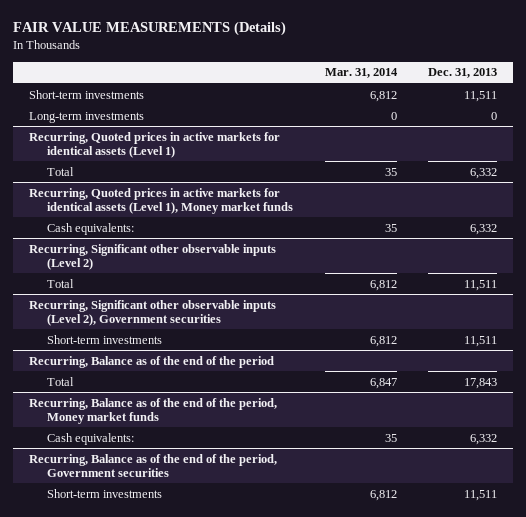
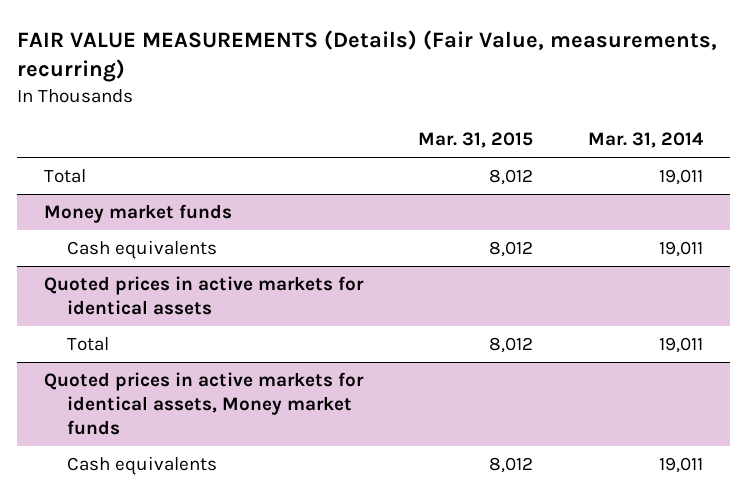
- FAIR VALUE MEASUREMENTS (Details)
+ FAIR VALUE MEASUREMENTS (Details) (Fair Value, measurements, recurring)
- | Mar. 31, 2014 | Dec. 31, 2013
+ | Mar. 31, 2015 | Mar. 31, 2014
- Short-term investments | 6,812 | 11,511
- Long-term investments | 0 | 0
- Recurring, Quoted prices in active markets for identical assets (Level 1)
- Total | 35 | 6,332
- Recurring, Quoted prices in active markets for identical assets (Level 1), Money market funds
- Cash equivalents: | 35 | 6,332
- Recurring, Significant other observable inputs (Level 2)
- Total | 6,812 | 11,511
- Recurring, Significant other observable inputs (Level 2), Government securities
- Short-term investments | 6,812 | 11,511
- Recurring, Balance as of the end of the period
- Total | 6,847 | 17,843
- Recurring, Balance as of the end of the period, Money market funds
- Cash equivalents: | 35 | 6,332
- Recurring, Balance as of the end of the period, Government securities
- Short-term investments | 6,812 | 11,511
+ Total | 8,012 | 19,011
+ Money market funds
+ Cash equivalents | 8,012 | 19,011
+ Quoted prices in active markets for identical assets
+ Total | 8,012 | 19,011
+ Quoted prices in active markets for identical assets, Money market funds
+ Cash equivalents | 8,012 | 19,011

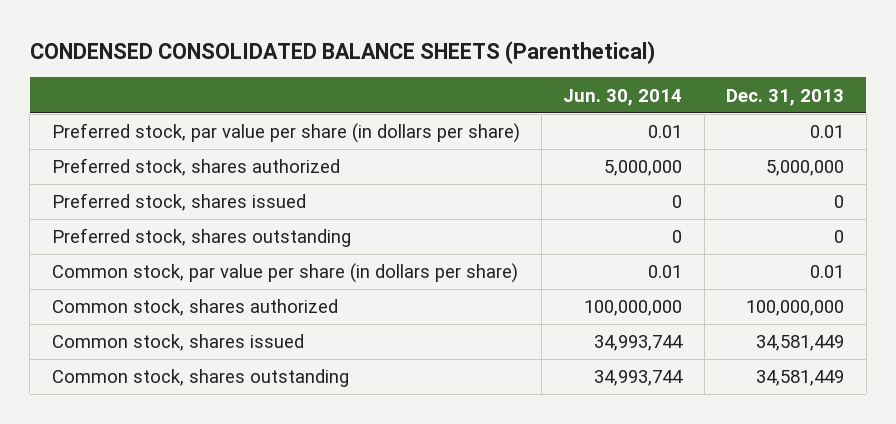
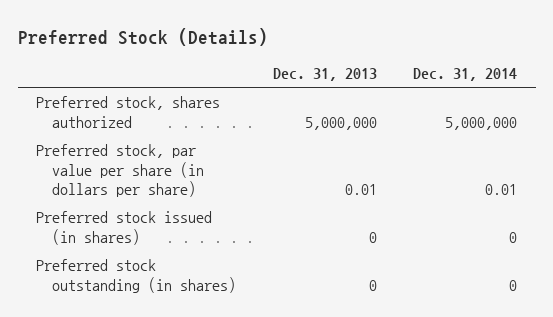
- CONDENSED CONSOLIDATED BALANCE SHEETS (Parenthetical)
+ Preferred Stock (Details)
- | Jun. 30, 2014 | Dec. 31, 2013
+ | Dec. 31, 2013 | Dec. 31, 2014
- Preferred stock, shares issued | 0 | 0
- Preferred stock, shares outstanding | 0 | 0
- Common stock, par value per share (in dollars per share) | 0.01 | 0.01
- Common stock, shares authorized | 100,000,000 | 100,000,000
- Common stock, shares issued | 34,993,744 | 34,581,449
- Common stock, shares outstanding | 34,993,744 | 34,581,449
moved down: Preferred stock, par value per share (in dollars per share) | 0.01 | 0.01
+ Preferred stock issued (in shares) | 0 | 0
+ Preferred stock outstanding (in shares) | 0 | 0

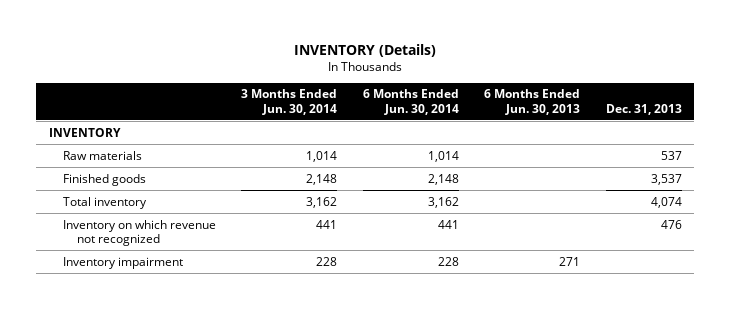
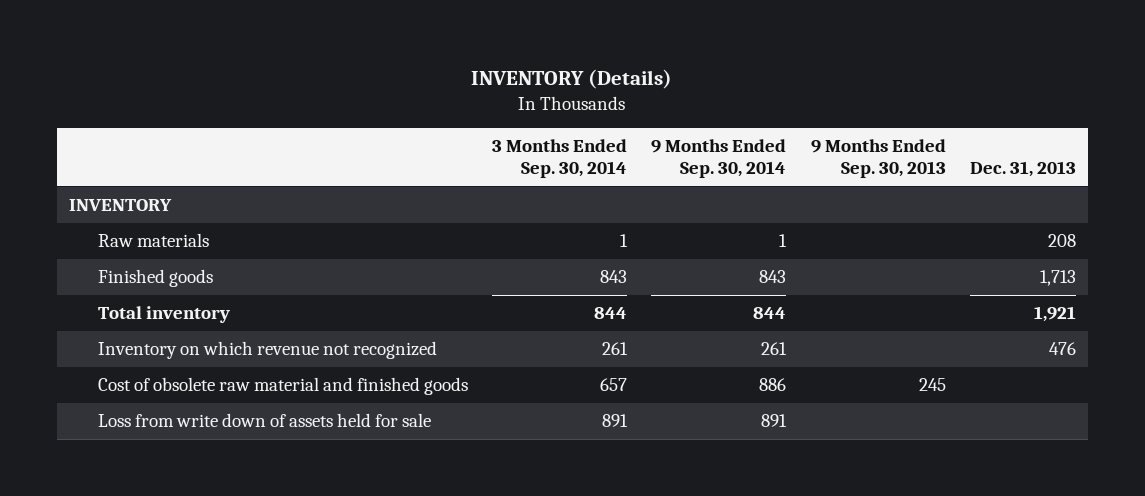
- | 3 Months Ended Jun. 30, 2014 | 6 Months Ended Jun. 30, 2014 | 6 Months Ended Jun. 30, 2013 | Dec. 31, 2013
+ | 3 Months Ended Sep. 30, 2014 | 9 Months Ended Sep. 30, 2014 | 9 Months Ended Sep. 30, 2013 | Dec. 31, 2013
- Raw materials | 1,014 | 1,014 | | 537
- Finished goods | 2,148 | 2,148 | | 3,537
- Total inventory | 3,162 | 3,162 | | 4,074
+ Raw materials | 1 | 1 | | 208
+ Finished goods | 843 | 843 | | 1,713
+ Total inventory | 844 | 844 | | 1,921
- Inventory impairment | 228 | 228 | 271 |
+ Cost of obsolete raw material and finished goods | 657 | 886 | 245 |
+ Loss from write down of assets held for sale | 891 | 891 | |

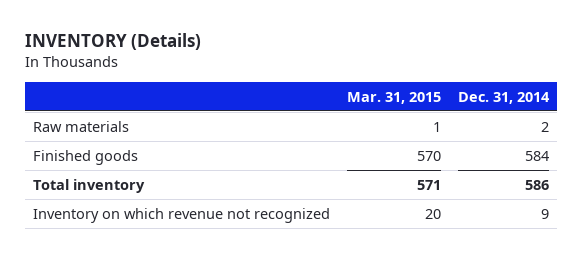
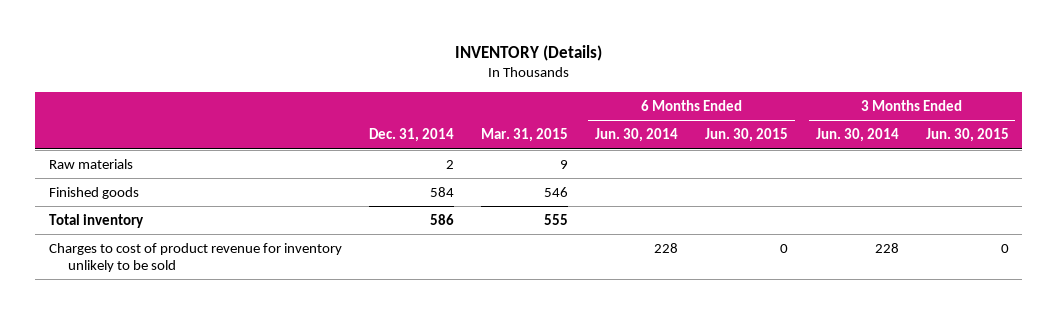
- | Mar. 31, 2015 | Dec. 31, 2014
+ | Dec. 31, 2014 | Mar. 31, 2015 | 6 Months Ended Jun. 30, 2014 | 6 Months Ended Jun. 30, 2015 | 3 Months Ended Jun. 30, 2014 | 3 Months Ended Jun. 30, 2015
- Raw materials | 1 | 2
- Finished goods | 570 | 584
- Total inventory | 571 | 586
- Inventory on which revenue not recognized | 20 | 9
+ Raw materials | 2 | 9 | | | |
+ Finished goods | 584 | 546 | | | |
+ Total inventory | 586 | 555 | | | |
+ Charges to cost of product revenue for inventory unlikely to be sold | | | 228 | 0 | 228 | 0

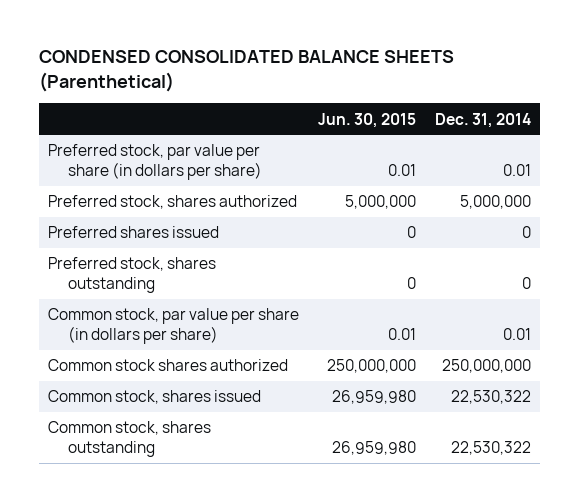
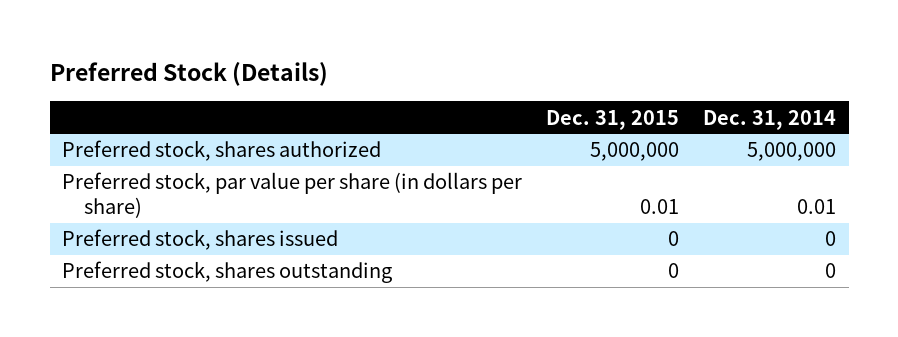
- CONDENSED CONSOLIDATED BALANCE SHEETS (Parenthetical)
+ Preferred Stock (Details)
- | Jun. 30, 2015 | Dec. 31, 2014
+ | Dec. 31, 2015 | Dec. 31, 2014
- Preferred shares issued | 0 | 0
moved down: Preferred stock, par value per share (in dollars per share) | 0.01 | 0.01
+ Preferred stock, shares issued | 0 | 0
- Common stock, par value per share (in dollars per share) | 0.01 | 0.01
- Common stock shares authorized | 250,000,000 | 250,000,000
- Common stock, shares issued | 26,959,980 | 22,530,322
- Common stock, shares outstanding | 26,959,980 | 22,530,322

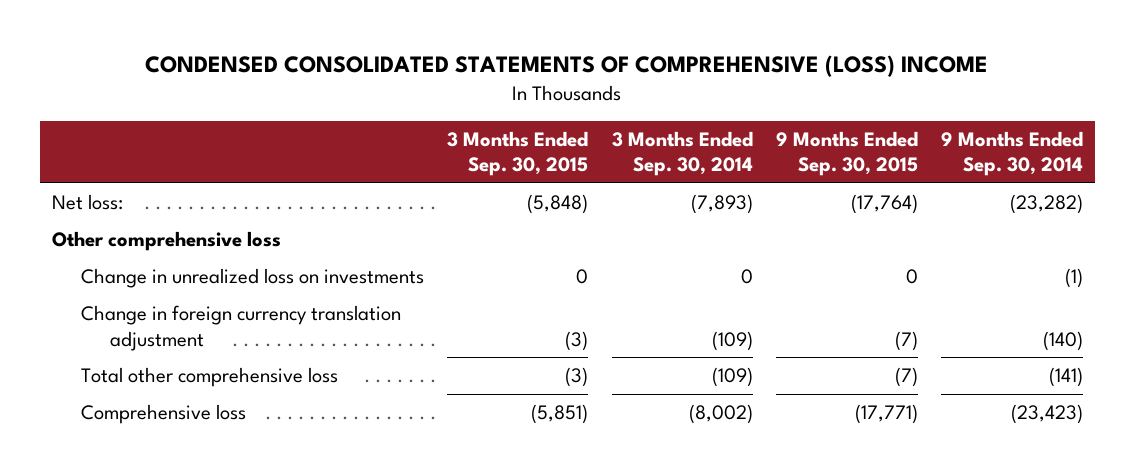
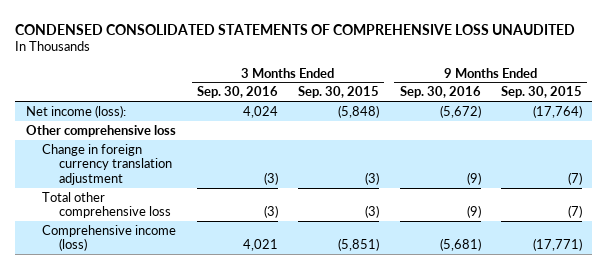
- CONDENSED CONSOLIDATED STATEMENTS OF COMPREHENSIVE (LOSS) INCOME
+ CONDENSED CONSOLIDATED STATEMENTS OF COMPREHENSIVE LOSS UNAUDITED
- | 3 Months Ended Sep. 30, 2015 | 3 Months Ended Sep. 30, 2014 | 9 Months Ended Sep. 30, 2015 | 9 Months Ended Sep. 30, 2014
+ | 3 Months Ended Sep. 30, 2016 | 3 Months Ended Sep. 30, 2015 | 9 Months Ended Sep. 30, 2016 | 9 Months Ended Sep. 30, 2015
- Net loss: | (5,848) | (7,893) | (17,764) | (23,282)
+ Net income (loss): | 4,024 | (5,848) | (5,672) | (17,764)
- Change in unrealized loss on investments | 0 | 0 | 0 | (1)
- Comprehensive loss | (5,851) | (8,002) | (17,771) | (23,423)
+ Comprehensive income (loss) | 4,021 | (5,851) | (5,681) | (17,771)

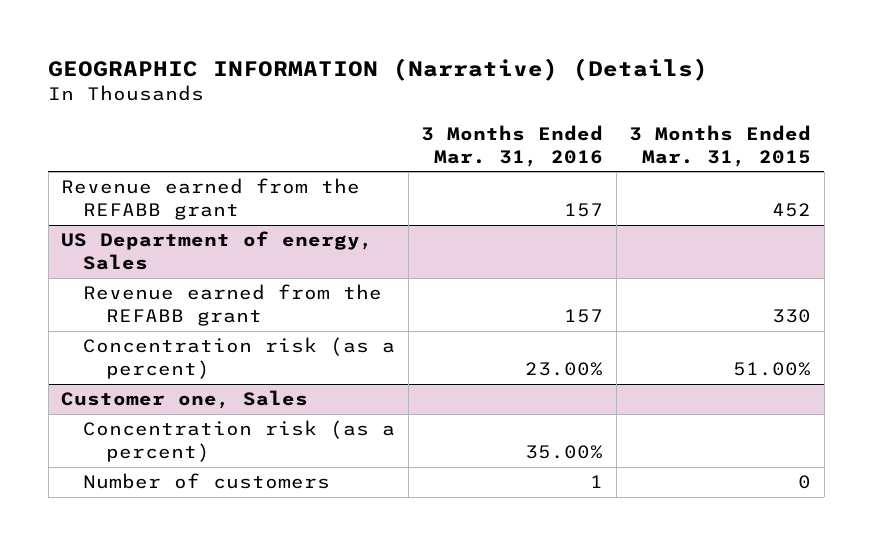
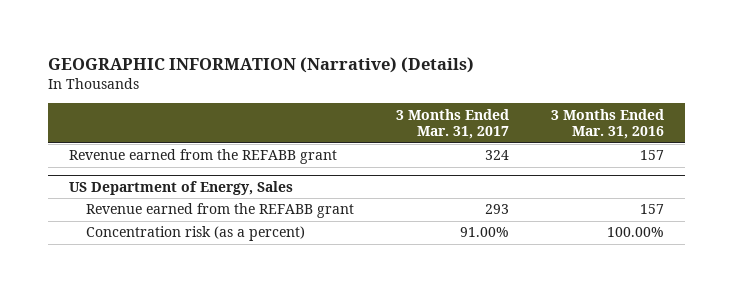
- | 3 Months Ended Mar. 31, 2016 | 3 Months Ended Mar. 31, 2015
+ | 3 Months Ended Mar. 31, 2017 | 3 Months Ended Mar. 31, 2016
- US Department of energy, Sales
+ US Department of Energy, Sales
- Concentration risk (as a percent) | 23.00% | 51.00%
- Customer one, Sales
- Concentration risk (as a percent) | 35.00% |
- Number of customers | 1 | 0
+ Concentration risk (as a percent) | 91.00% | 100.00%

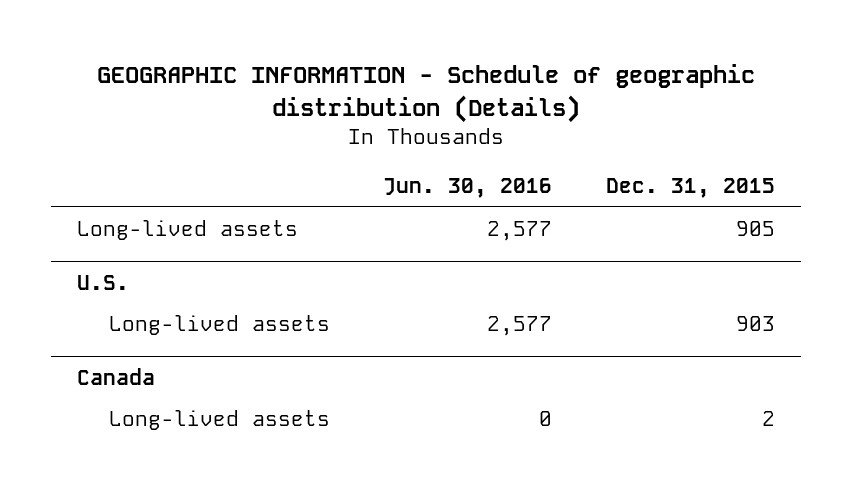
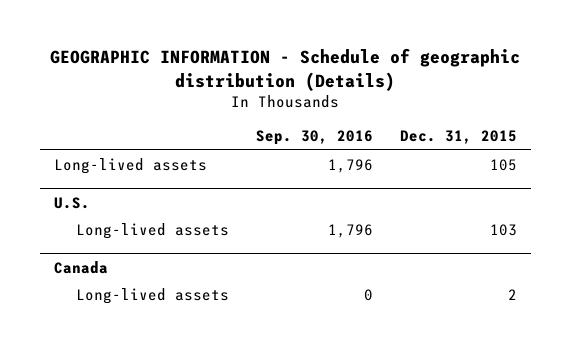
- | Jun. 30, 2016 | Dec. 31, 2015
+ | Sep. 30, 2016 | Dec. 31, 2015
- Long-lived assets | 2,577 | 905
+ Long-lived assets | 1,796 | 105
@ U.S.
- Long-lived assets | 2,577 | 903
+ Long-lived assets | 1,796 | 103

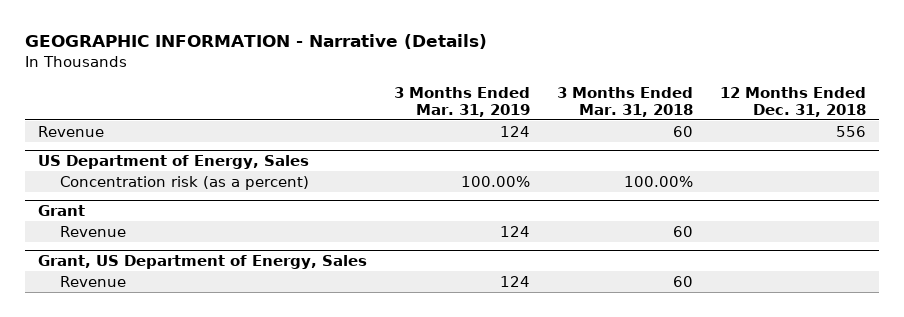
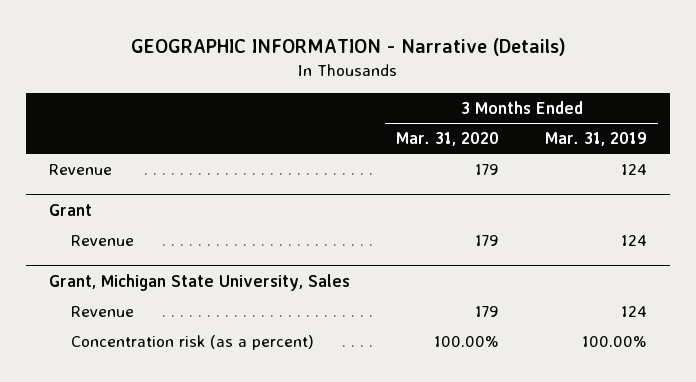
- | 3 Months Ended Mar. 31, 2019 | 3 Months Ended Mar. 31, 2018 | 12 Months Ended Dec. 31, 2018
+ | 3 Months Ended Mar. 31, 2020 | 3 Months Ended Mar. 31, 2019
- US Department of Energy, Sales
- Concentration risk (as a percent) | 100.00% | 100.00% |
- Grant, US Department of Energy, Sales
+ Grant, Michigan State University, Sales
+ Concentration risk (as a percent) | 100.00% | 100.00%

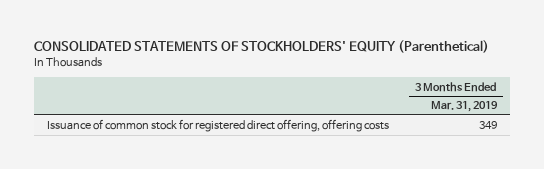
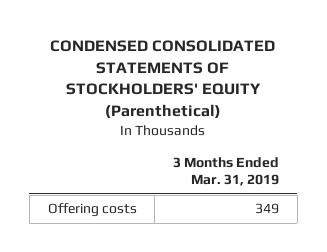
- CONSOLIDATED STATEMENTS OF STOCKHOLDERS' EQUITY (Parenthetical)
+ CONDENSED CONSOLIDATED STATEMENTS OF STOCKHOLDERS' EQUITY (Parenthetical)
- Issuance of common stock for registered direct offering, offering costs | 349
+ Offering costs | 349

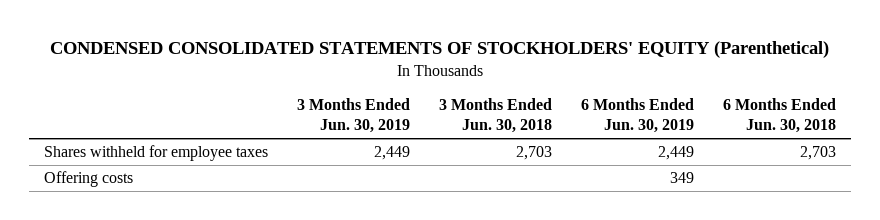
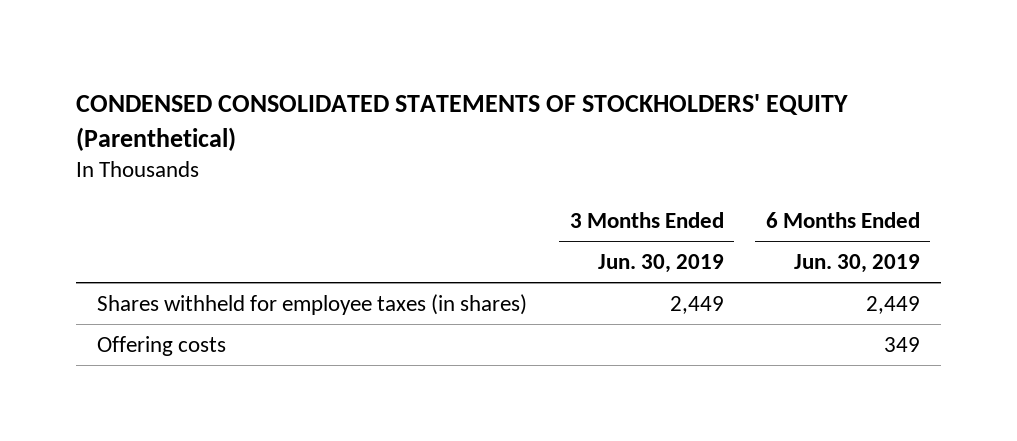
- | 3 Months Ended Jun. 30, 2019 | 3 Months Ended Jun. 30, 2018 | 6 Months Ended Jun. 30, 2019 | 6 Months Ended Jun. 30, 2018
+ | 3 Months Ended Jun. 30, 2019 | 6 Months Ended Jun. 30, 2019
- Shares withheld for employee taxes | 2,449 | 2,703 | 2,449 | 2,703
+ Shares withheld for employee taxes (in shares) | 2,449 | 2,449

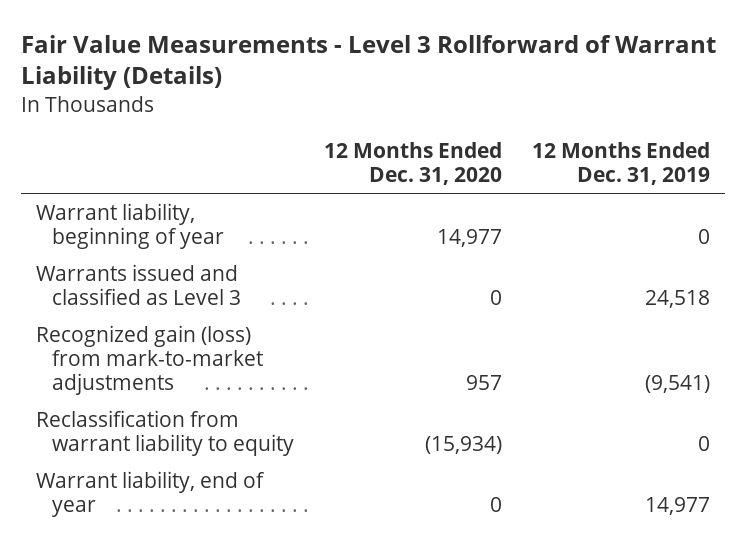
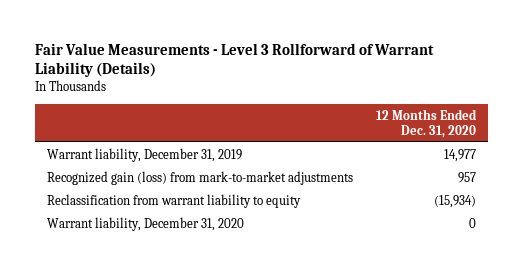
- | 12 Months Ended Dec. 31, 2020 | 12 Months Ended Dec. 31, 2019
+ | 12 Months Ended Dec. 31, 2020
- Warrant liability, beginning of year | 14,977 | 0
- Warrants issued and classified as Level 3 | 0 | 24,518
+ Warrant liability, December 31, 2019 | 14,977
- Warrant liability, end of year | 0 | 14,977
+ Warrant liability, December 31, 2020 | 0

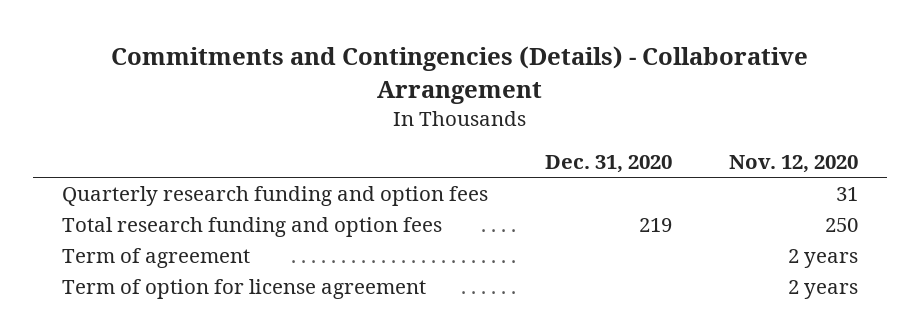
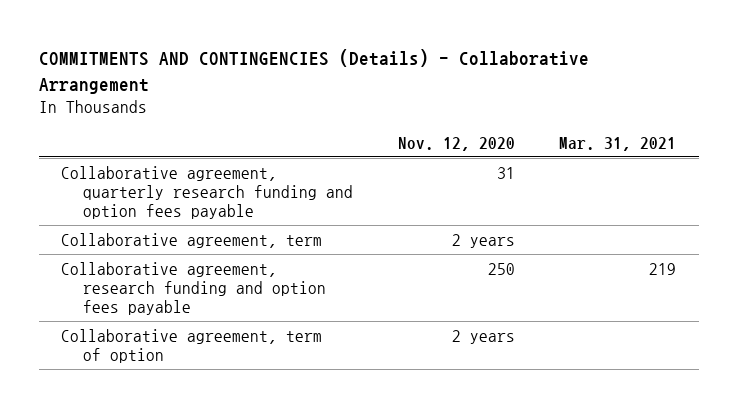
- Commitments and Contingencies (Details) - Collaborative Arrangement
+ COMMITMENTS AND CONTINGENCIES (Details) - Collaborative Arrangement
- | Dec. 31, 2020 | Nov. 12, 2020
+ | Nov. 12, 2020 | Mar. 31, 2021
- Quarterly research funding and option fees | | 31
- Total research funding and option fees | 219 | 250
- Term of agreement | | 2 years
- Term of option for license agreement | | 2 years
+ Collaborative agreement, quarterly research funding and option fees payable | 31 |
+ Collaborative agreement, term | 2 years |
+ Collaborative agreement, research funding and option fees payable | 250 | 219
+ Collaborative agreement, term of option | 2 years |

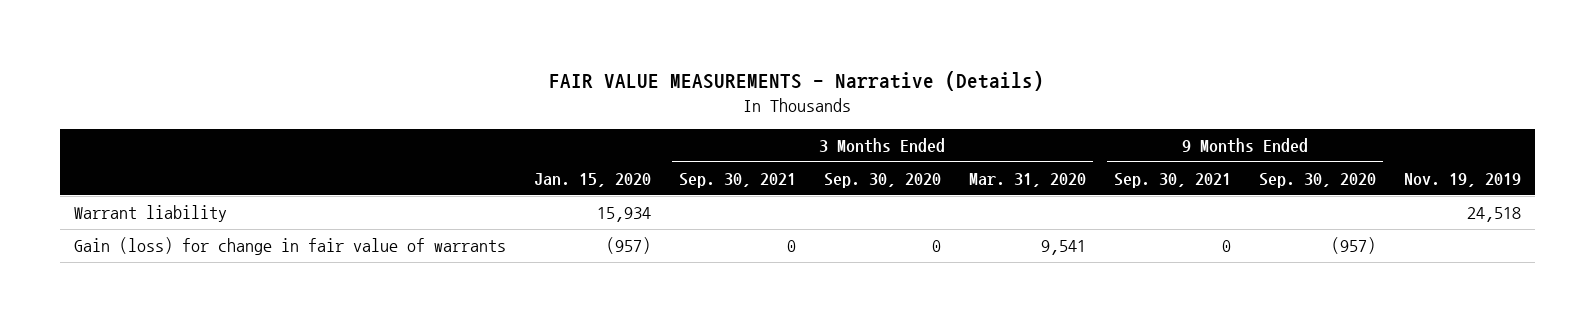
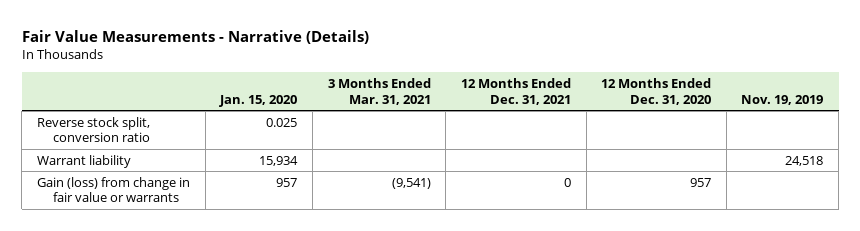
- FAIR VALUE MEASUREMENTS - Narrative (Details)
+ Fair Value Measurements - Narrative (Details)
- | Jan. 15, 2020 | 3 Months Ended Sep. 30, 2021 | 3 Months Ended Sep. 30, 2020 | 3 Months Ended Mar. 31, 2020 | 9 Months Ended Sep. 30, 2021 | 9 Months Ended Sep. 30, 2020 | Nov. 19, 2019
+ | Jan. 15, 2020 | 3 Months Ended Mar. 31, 2021 | 12 Months Ended Dec. 31, 2021 | 12 Months Ended Dec. 31, 2020 | Nov. 19, 2019
+ Reverse stock split, conversion ratio | 0.025 | | | |
- Gain (loss) for change in fair value of warrants | (957) | 0 | 0 | 9,541 | 0 | (957) |
+ Gain (loss) from change in fair value or warrants | 957 | (9,541) | 0 | 957 |

